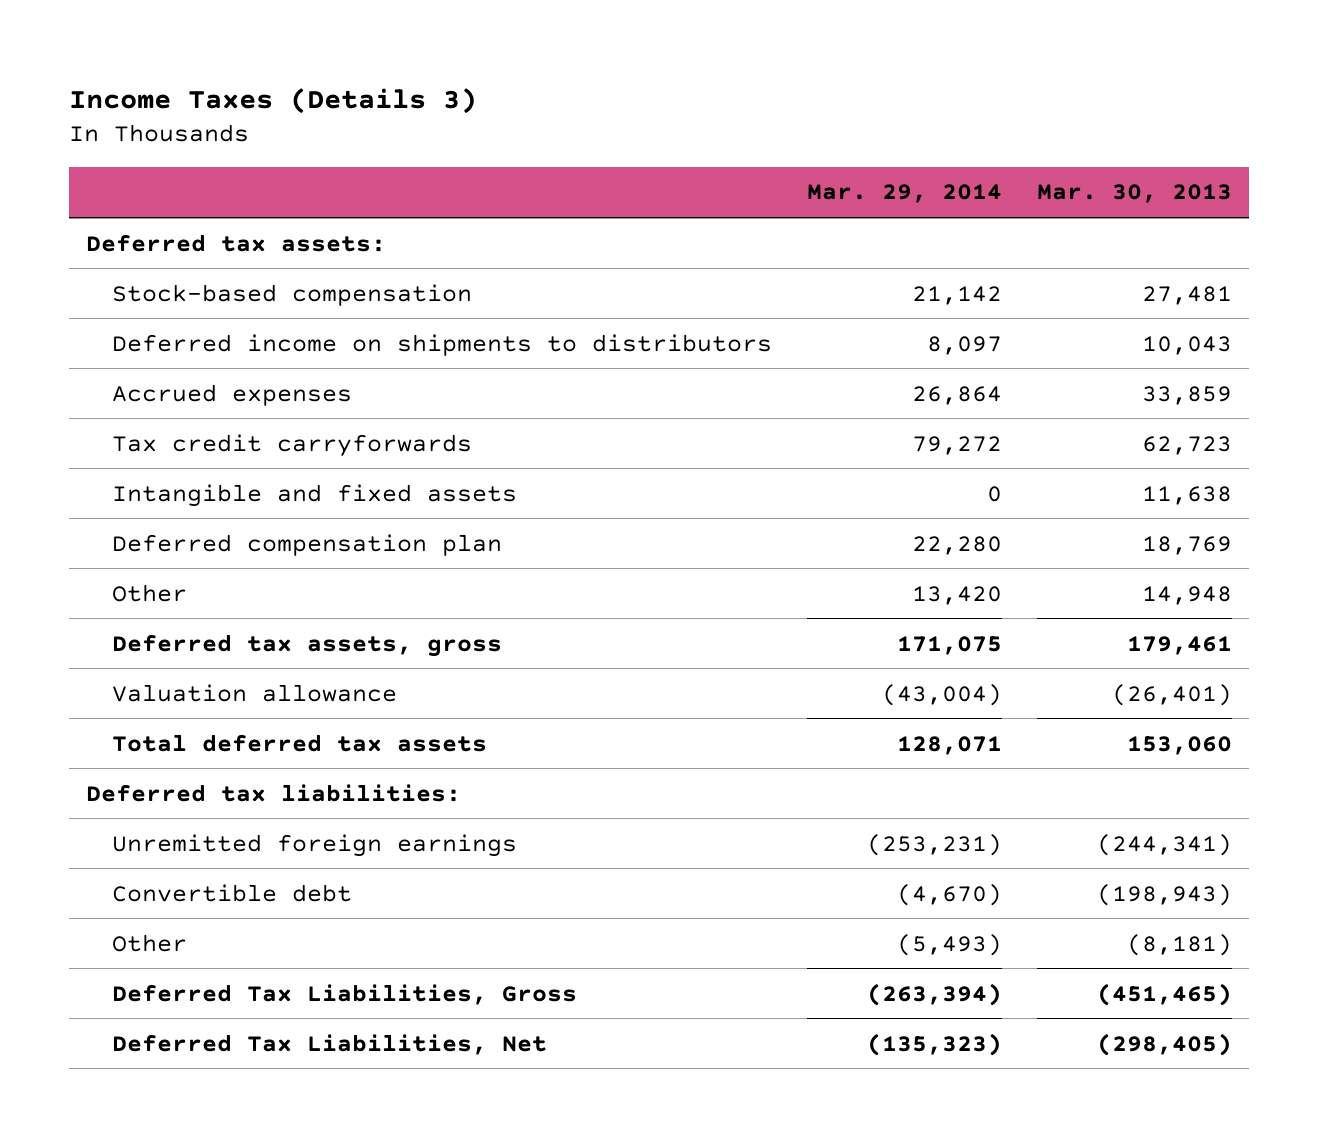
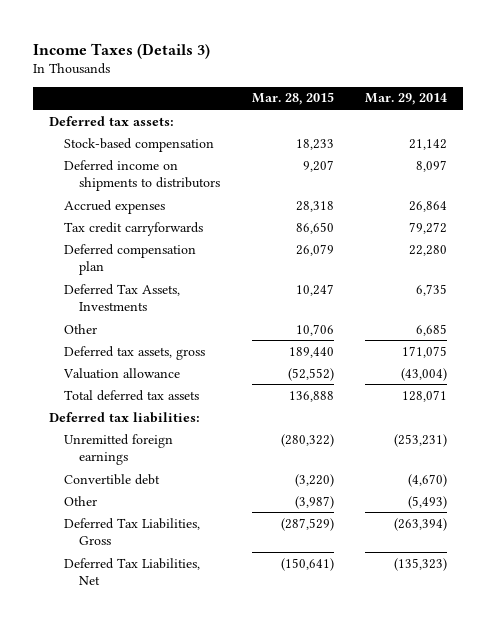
- | Mar. 29, 2014 | Mar. 30, 2013
+ | Mar. 28, 2015 | Mar. 29, 2014
- Intangible and fixed assets | 0 | 11,638
- Other | 13,420 | 14,948
+ Deferred Tax Assets, Investments | 10,247 | 6,735
+ Other | 10,706 | 6,685

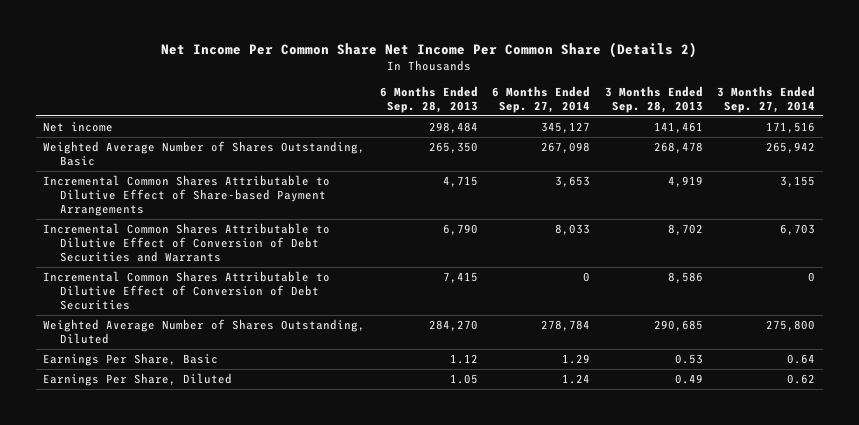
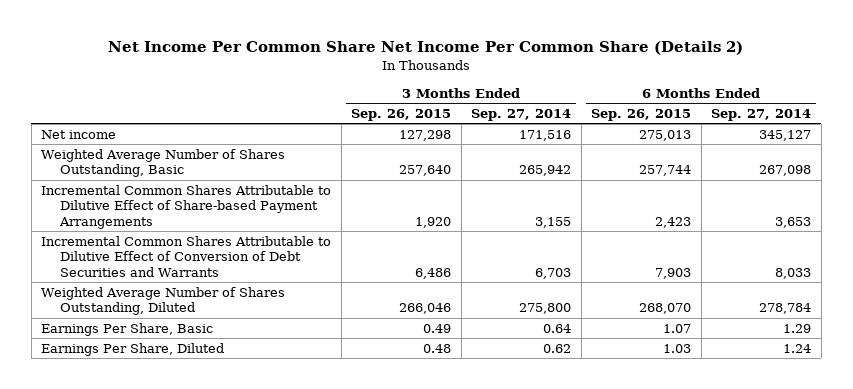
- | 6 Months Ended Sep. 28, 2013 | 6 Months Ended Sep. 27, 2014 | 3 Months Ended Sep. 28, 2013 | 3 Months Ended Sep. 27, 2014
+ | 3 Months Ended Sep. 26, 2015 | 3 Months Ended Sep. 27, 2014 | 6 Months Ended Sep. 26, 2015 | 6 Months Ended Sep. 27, 2014
- Incremental Common Shares Attributable to Dilutive Effect of Conversion of Debt Securities | 7,415 | 0 | 8,586 | 0

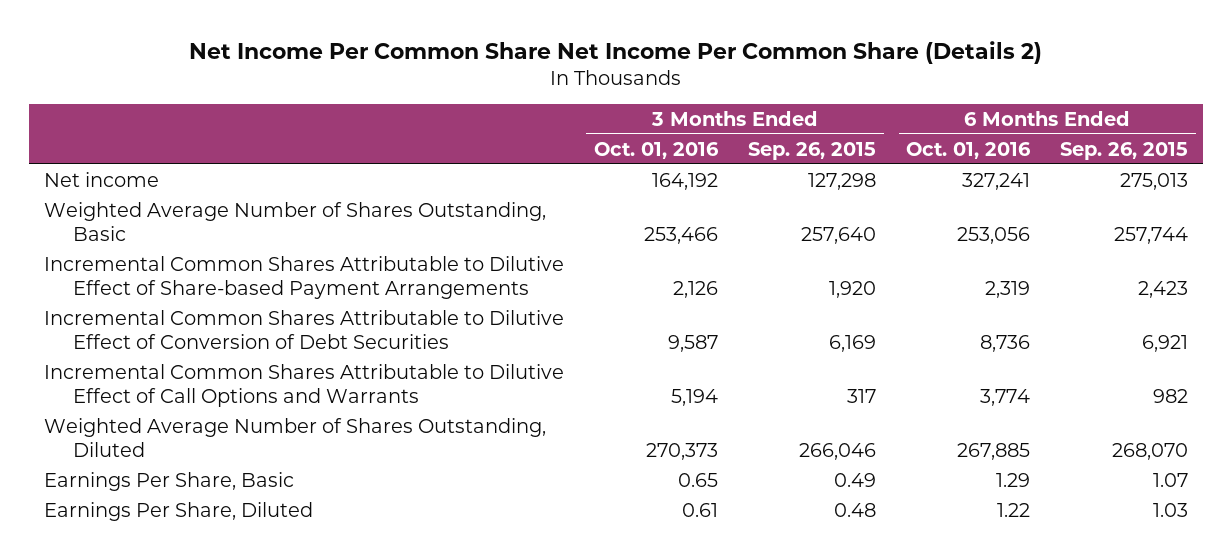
- | 3 Months Ended Sep. 26, 2015 | 3 Months Ended Sep. 27, 2014 | 6 Months Ended Sep. 26, 2015 | 6 Months Ended Sep. 27, 2014
+ | 3 Months Ended Oct. 01, 2016 | 3 Months Ended Sep. 26, 2015 | 6 Months Ended Oct. 01, 2016 | 6 Months Ended Sep. 26, 2015
- Incremental Common Shares Attributable to Dilutive Effect of Conversion of Debt Securities and Warrants | 6,486 | 6,703 | 7,903 | 8,033
+ Incremental Common Shares Attributable to Dilutive Effect of Conversion of Debt Securities | 9,587 | 6,169 | 8,736 | 6,921
+ Incremental Common Shares Attributable to Dilutive Effect of Call Options and Warrants | 5,194 | 317 | 3,774 | 982

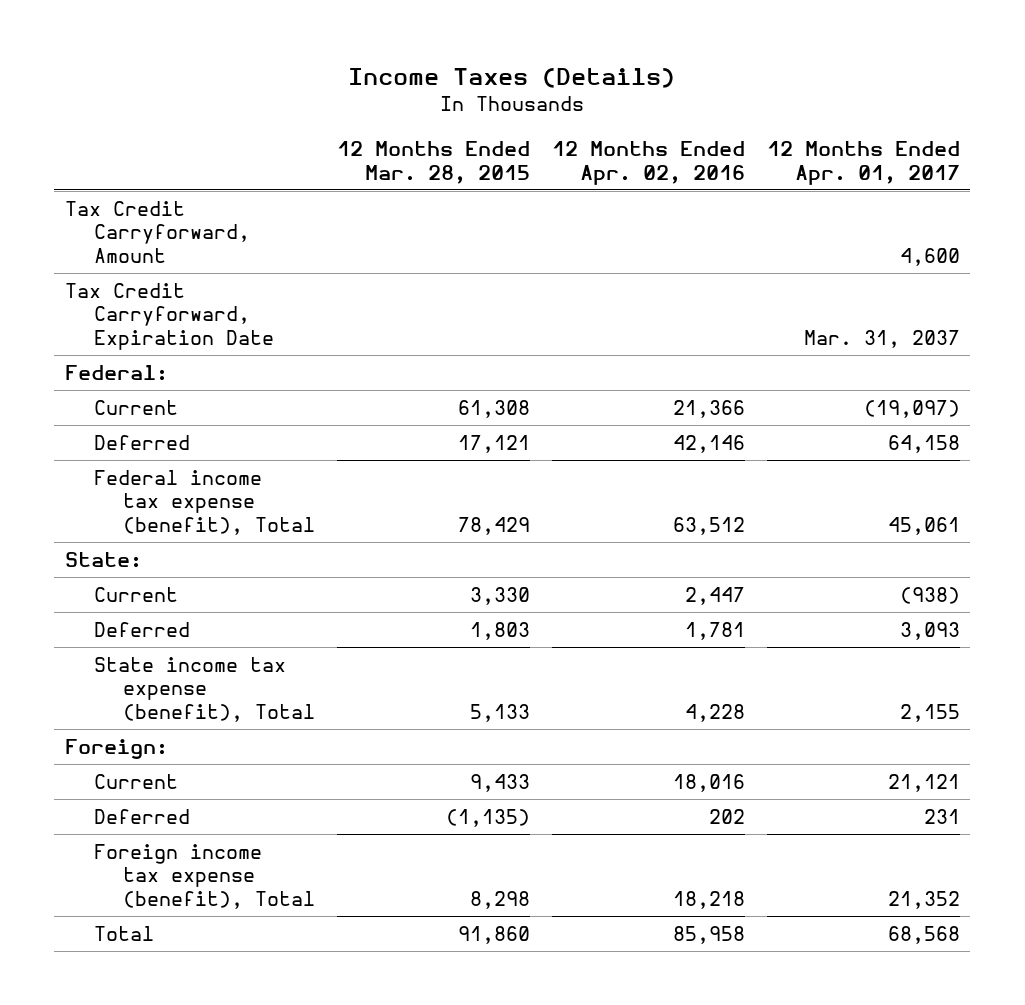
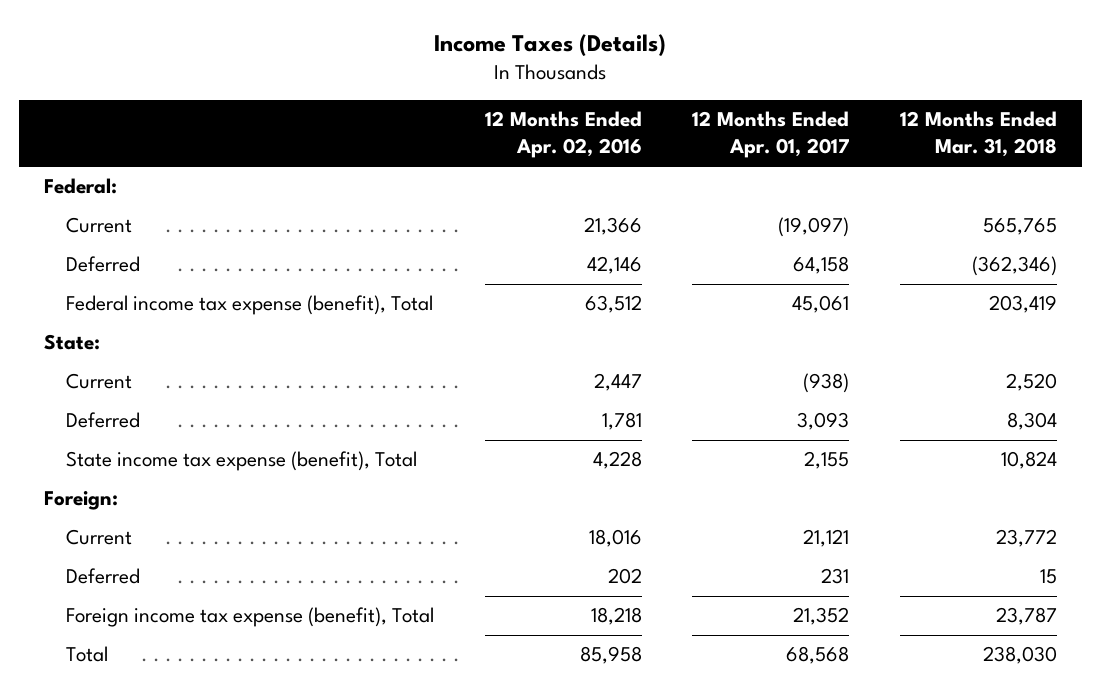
- | 12 Months Ended Mar. 28, 2015 | 12 Months Ended Apr. 02, 2016 | 12 Months Ended Apr. 01, 2017
+ | 12 Months Ended Apr. 02, 2016 | 12 Months Ended Apr. 01, 2017 | 12 Months Ended Mar. 31, 2018
- Tax Credit Carryforward, Amount | | | 4,600
- Tax Credit Carryforward, Expiration Date | | | Mar. 31, 2037

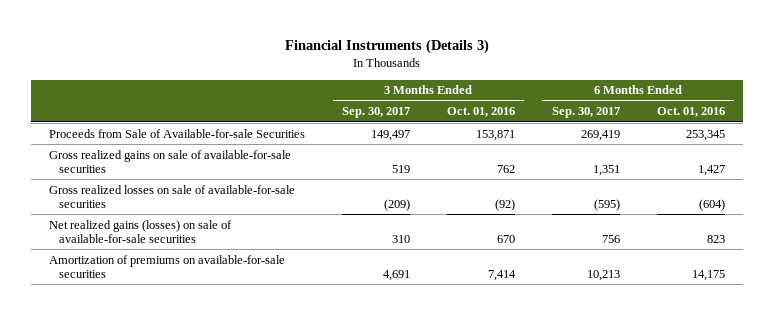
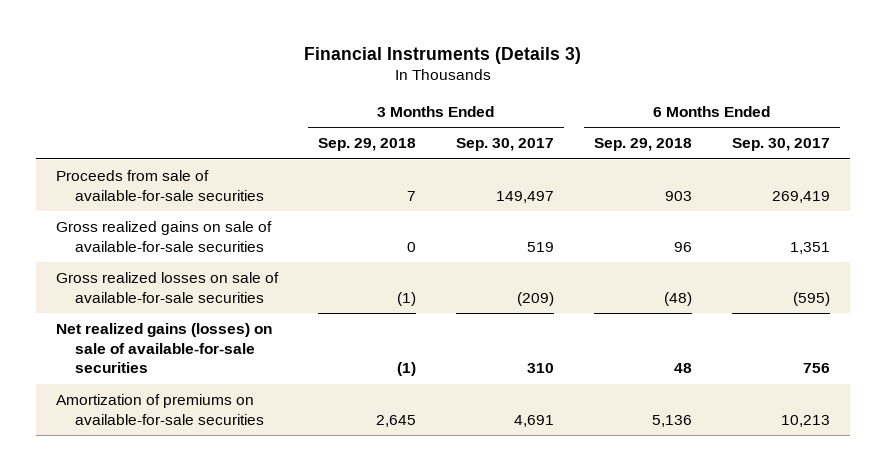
- | 3 Months Ended Sep. 30, 2017 | 3 Months Ended Oct. 01, 2016 | 6 Months Ended Sep. 30, 2017 | 6 Months Ended Oct. 01, 2016
+ | 3 Months Ended Sep. 29, 2018 | 3 Months Ended Sep. 30, 2017 | 6 Months Ended Sep. 29, 2018 | 6 Months Ended Sep. 30, 2017
- Proceeds from Sale of Available-for-sale Securities | 149,497 | 153,871 | 269,419 | 253,345
+ Proceeds from sale of available-for-sale securities | 7 | 149,497 | 903 | 269,419

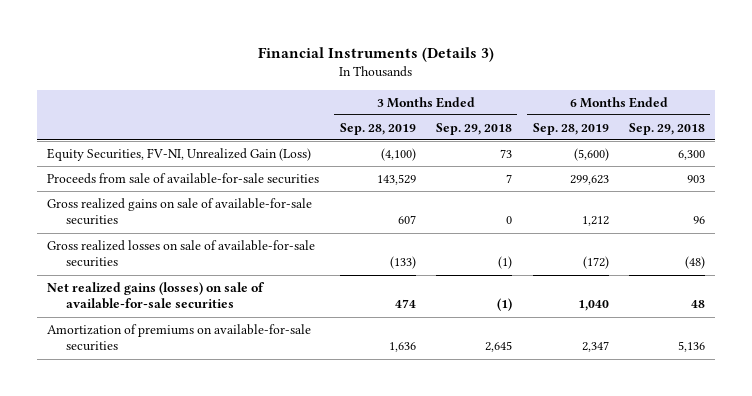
- | 3 Months Ended Sep. 29, 2018 | 3 Months Ended Sep. 30, 2017 | 6 Months Ended Sep. 29, 2018 | 6 Months Ended Sep. 30, 2017
+ | 3 Months Ended Sep. 28, 2019 | 3 Months Ended Sep. 29, 2018 | 6 Months Ended Sep. 28, 2019 | 6 Months Ended Sep. 29, 2018
+ Equity Securities, FV-NI, Unrealized Gain (Loss) | (4,100) | 73 | (5,600) | 6,300

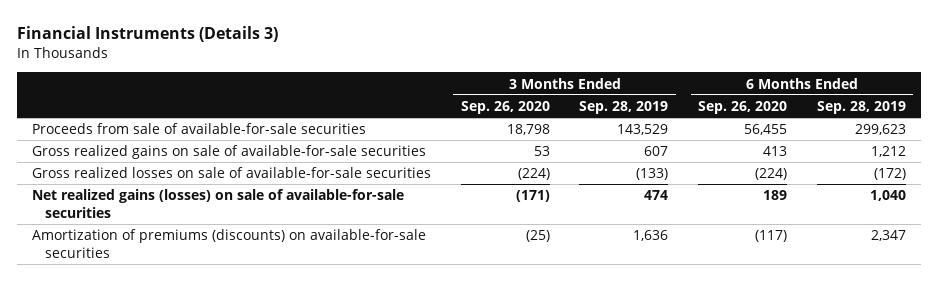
- | 3 Months Ended Sep. 28, 2019 | 3 Months Ended Sep. 29, 2018 | 6 Months Ended Sep. 28, 2019 | 6 Months Ended Sep. 29, 2018
+ | 3 Months Ended Sep. 26, 2020 | 3 Months Ended Sep. 28, 2019 | 6 Months Ended Sep. 26, 2020 | 6 Months Ended Sep. 28, 2019
- Equity Securities, FV-NI, Unrealized Gain (Loss) | (4,100) | 73 | (5,600) | 6,300
- Amortization of premiums on available-for-sale securities | 1,636 | 2,645 | 2,347 | 5,136
+ Amortization of premiums (discounts) on available-for-sale securities | (25) | 1,636 | (117) | 2,347

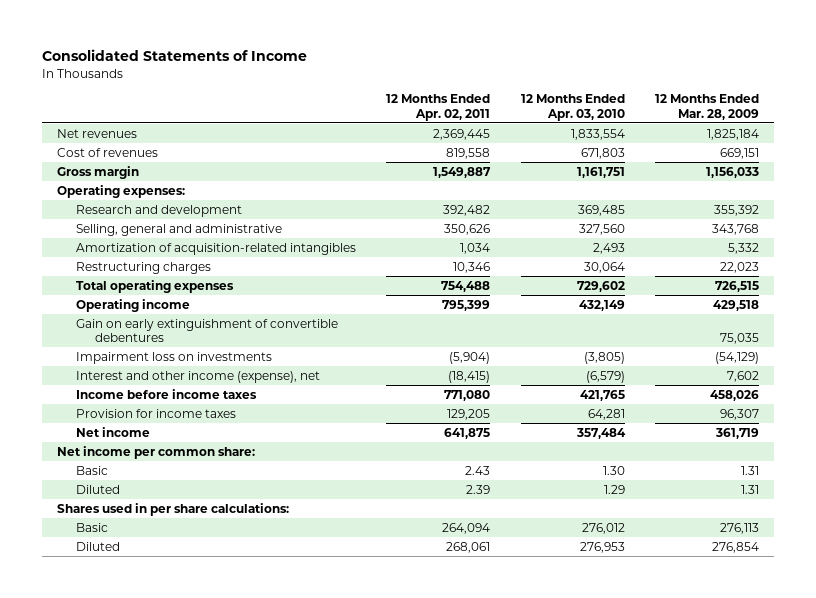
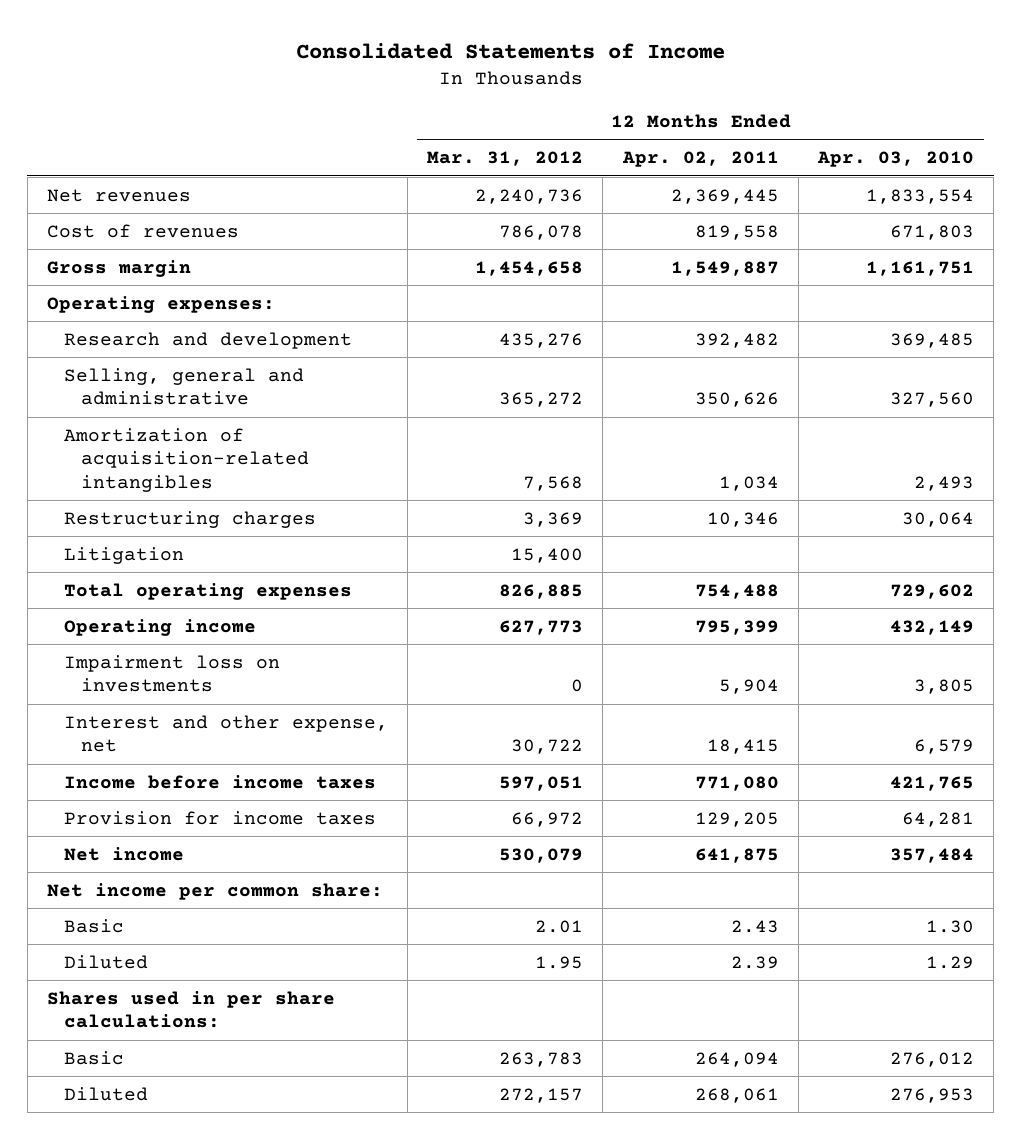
- | 12 Months Ended Apr. 02, 2011 | 12 Months Ended Apr. 03, 2010 | 12 Months Ended Mar. 28, 2009
+ | 12 Months Ended Mar. 31, 2012 | 12 Months Ended Apr. 02, 2011 | 12 Months Ended Apr. 03, 2010
+ Litigation | 15,400 | |
- Gain on early extinguishment of convertible debentures | | | 75,035
- Impairment loss on investments | (5,904) | (3,805) | (54,129)
- Interest and other income (expense), net | (18,415) | (6,579) | 7,602
+ Impairment loss on investments | 0 | 5,904 | 3,805
+ Interest and other expense, net | 30,722 | 18,415 | 6,579

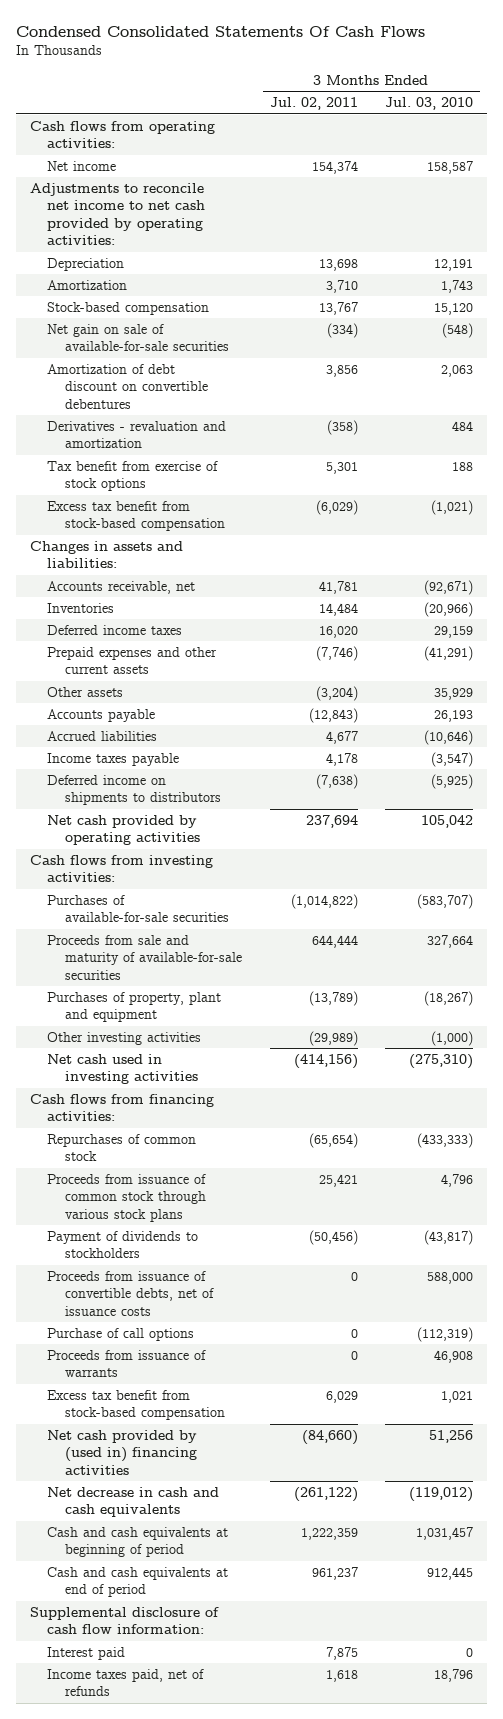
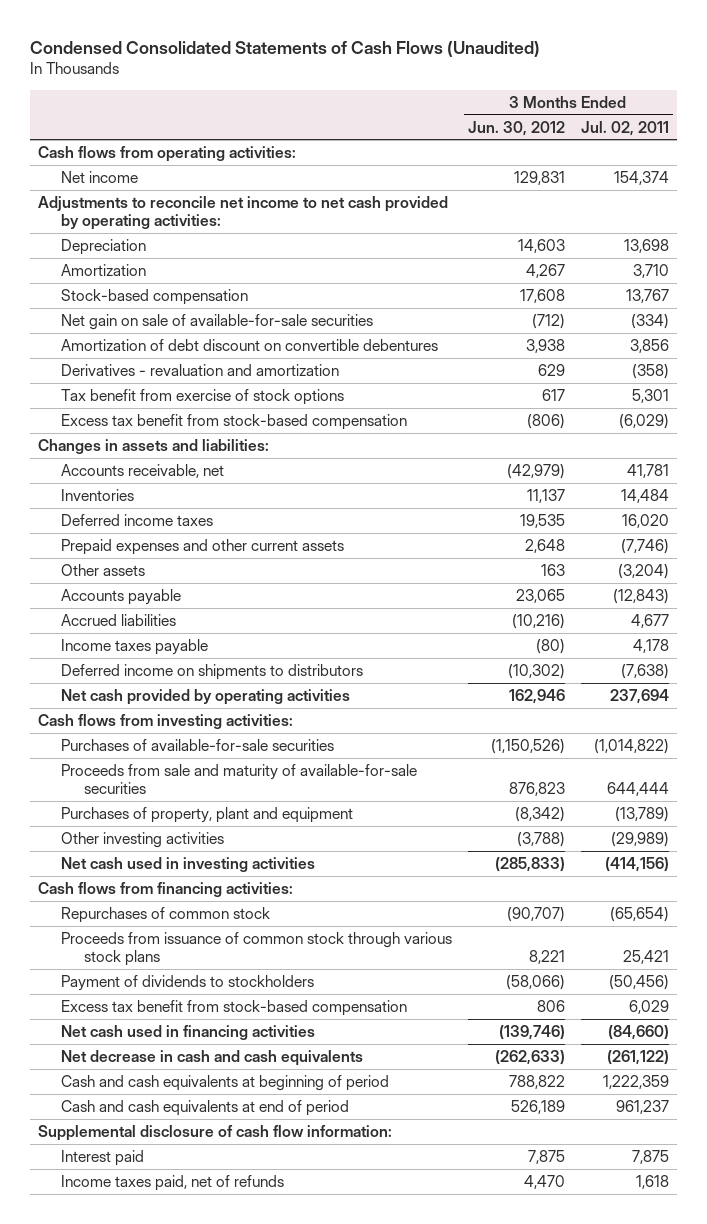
- Condensed Consolidated Statements Of Cash Flows
+ Condensed Consolidated Statements of Cash Flows (Unaudited)
- | 3 Months Ended Jul. 02, 2011 | 3 Months Ended Jul. 03, 2010
+ | 3 Months Ended Jun. 30, 2012 | 3 Months Ended Jul. 02, 2011
- Proceeds from issuance of convertible debts, net of issuance costs | 0 | 588,000
- Purchase of call options | 0 | (112,319)
- Proceeds from issuance of warrants | 0 | 46,908
- Net cash provided by (used in) financing activities | (84,660) | 51,256
+ Net cash used in financing activities | (139,746) | (84,660)

